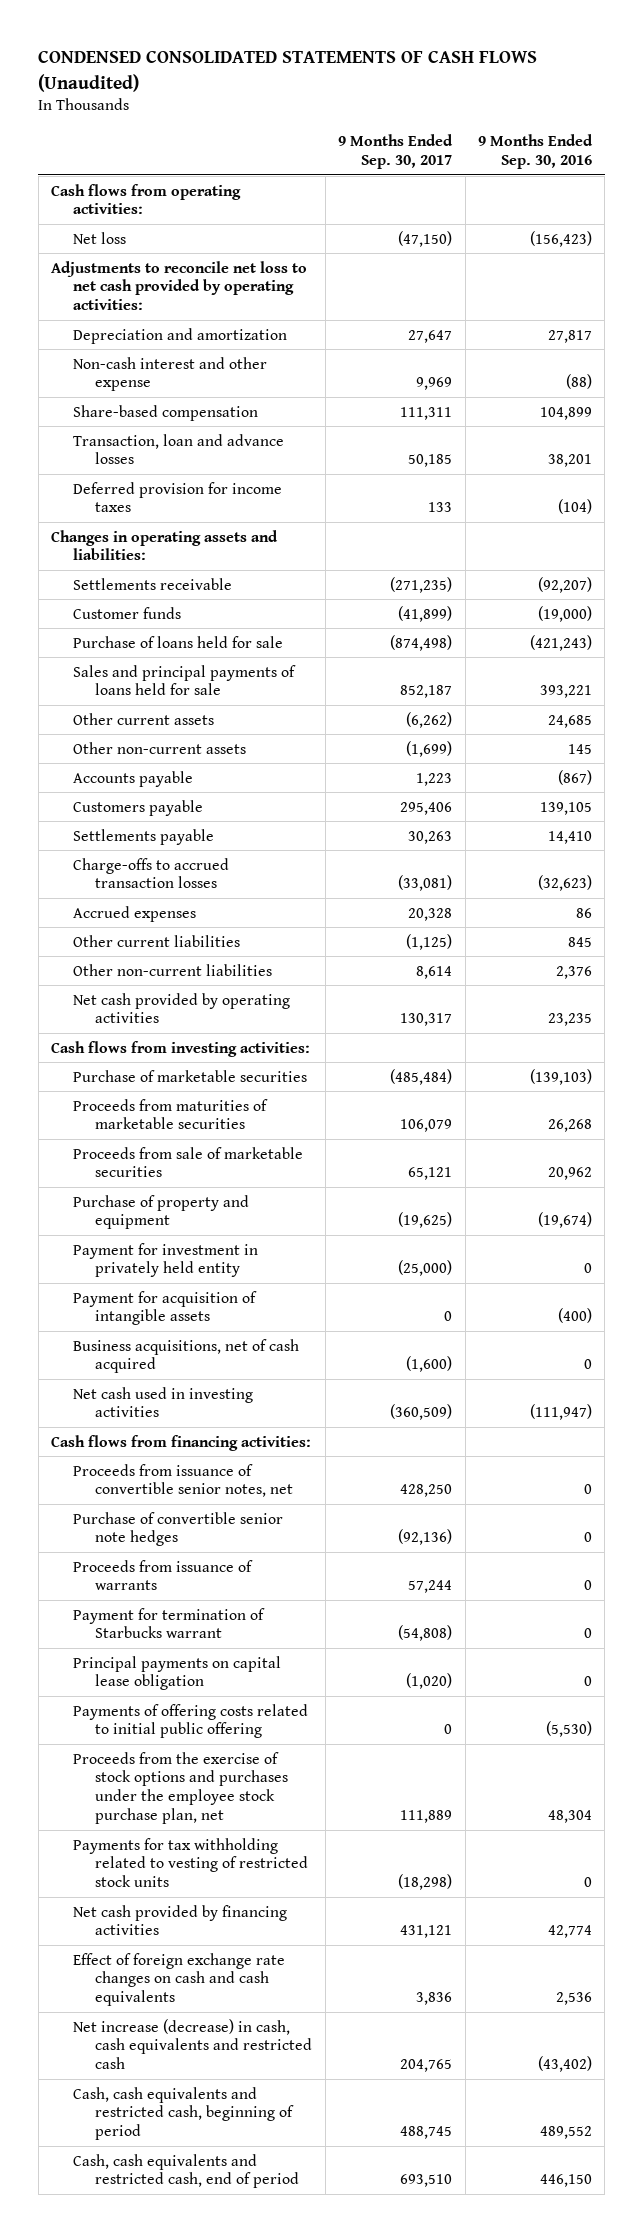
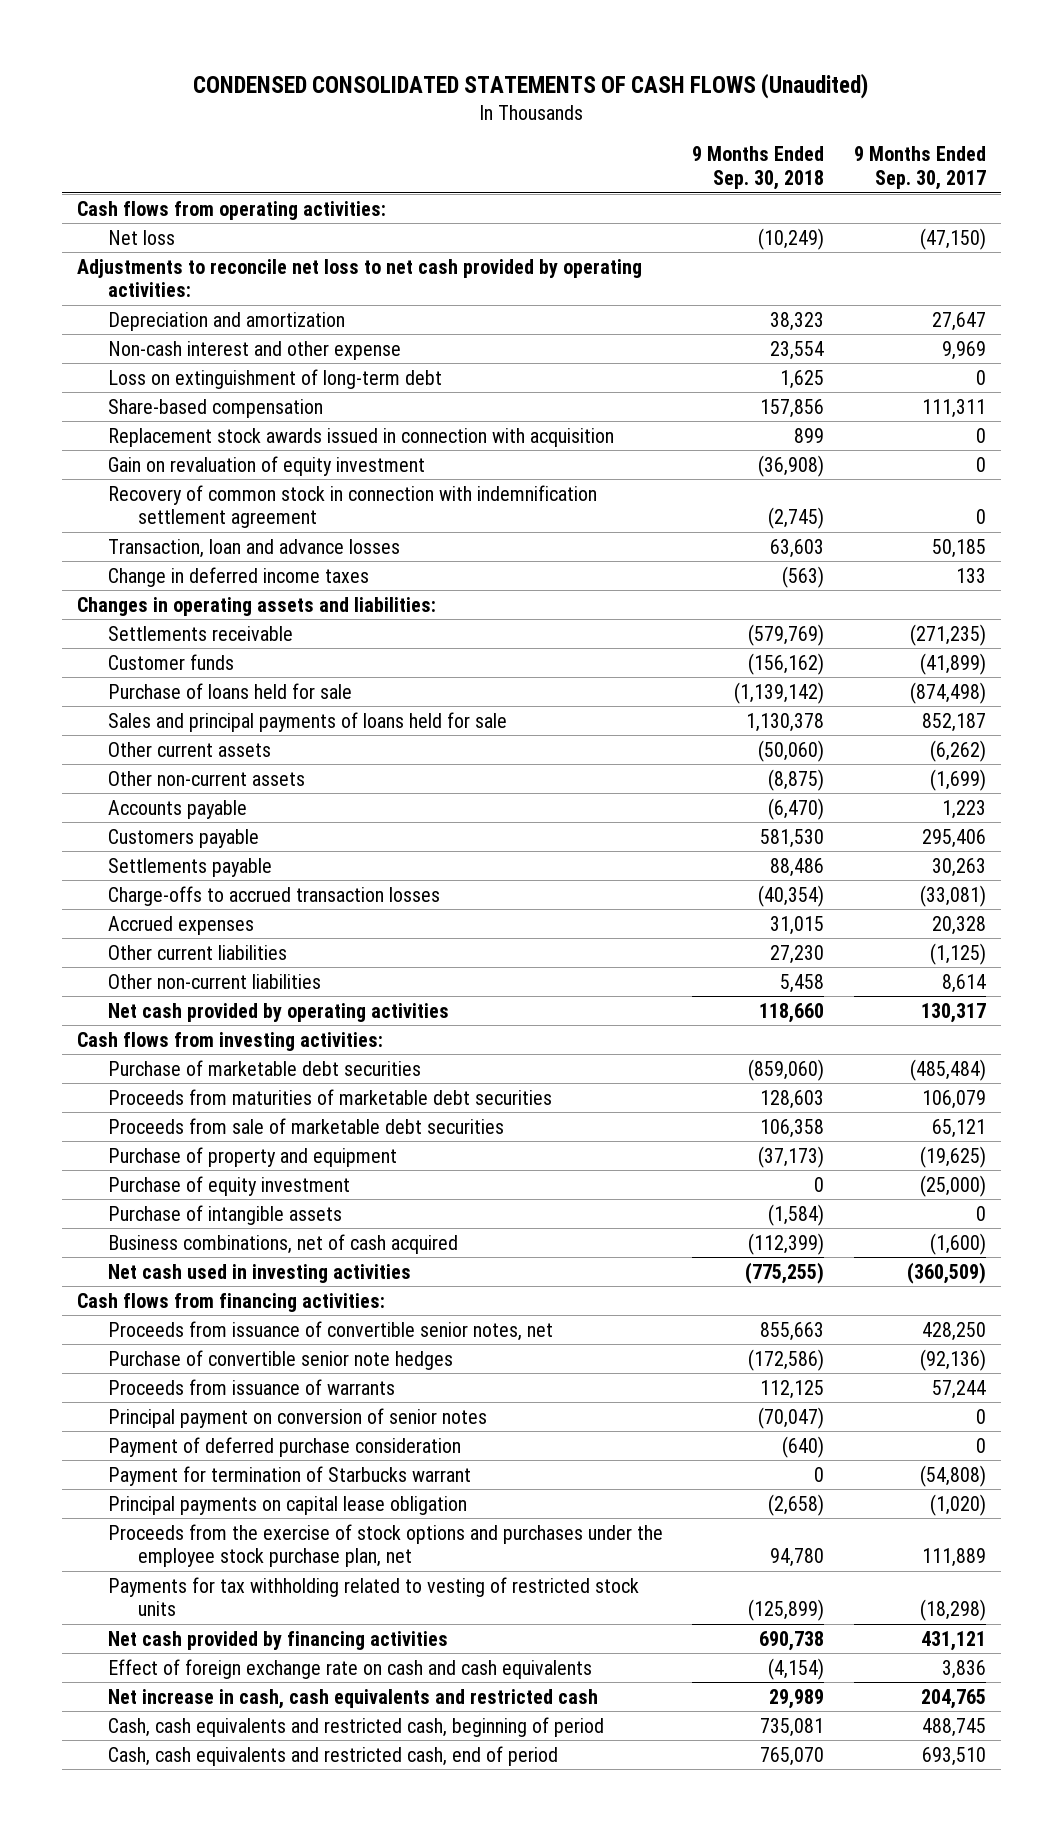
- | 9 Months Ended Sep. 30, 2017 | 9 Months Ended Sep. 30, 2016
+ | 9 Months Ended Sep. 30, 2018 | 9 Months Ended Sep. 30, 2017
+ Loss on extinguishment of long-term debt | 1,625 | 0
+ Replacement stock awards issued in connection with acquisition | 899 | 0
+ Gain on revaluation of equity investment | (36,908) | 0
+ Recovery of common stock in connection with indemnification settlement agreement | (2,745) | 0
- Deferred provision for income taxes | 133 | (104)
+ Change in deferred income taxes | (563) | 133
- Purchase of marketable securities | (485,484) | (139,103)
- Proceeds from maturities of marketable securities | 106,079 | 26,268
- Proceeds from sale of marketable securities | 65,121 | 20,962
+ Purchase of marketable debt securities | (859,060) | (485,484)
+ Proceeds from maturities of marketable debt securities | 128,603 | 106,079
+ Proceeds from sale of marketable debt securities | 106,358 | 65,121
- Payment for investment in privately held entity | (25,000) | 0
- Payment for acquisition of intangible assets | 0 | (400)
- Business acquisitions, net of cash acquired | (1,600) | 0
+ Purchase of equity investment | 0 | (25,000)
+ Purchase of intangible assets | (1,584) | 0
+ Business combinations, net of cash acquired | (112,399) | (1,600)
+ Principal payment on conversion of senior notes | (70,047) | 0
+ Payment of deferred purchase consideration | (640) | 0
- Payments of offering costs related to initial public offering | 0 | (5,530)
- Effect of foreign exchange rate changes on cash and cash equivalents | 3,836 | 2,536
- Net increase (decrease) in cash, cash equivalents and restricted cash | 204,765 | (43,402)
+ Effect of foreign exchange rate on cash and cash equivalents | (4,154) | 3,836
+ Net increase in cash, cash equivalents and restricted cash | 29,989 | 204,765

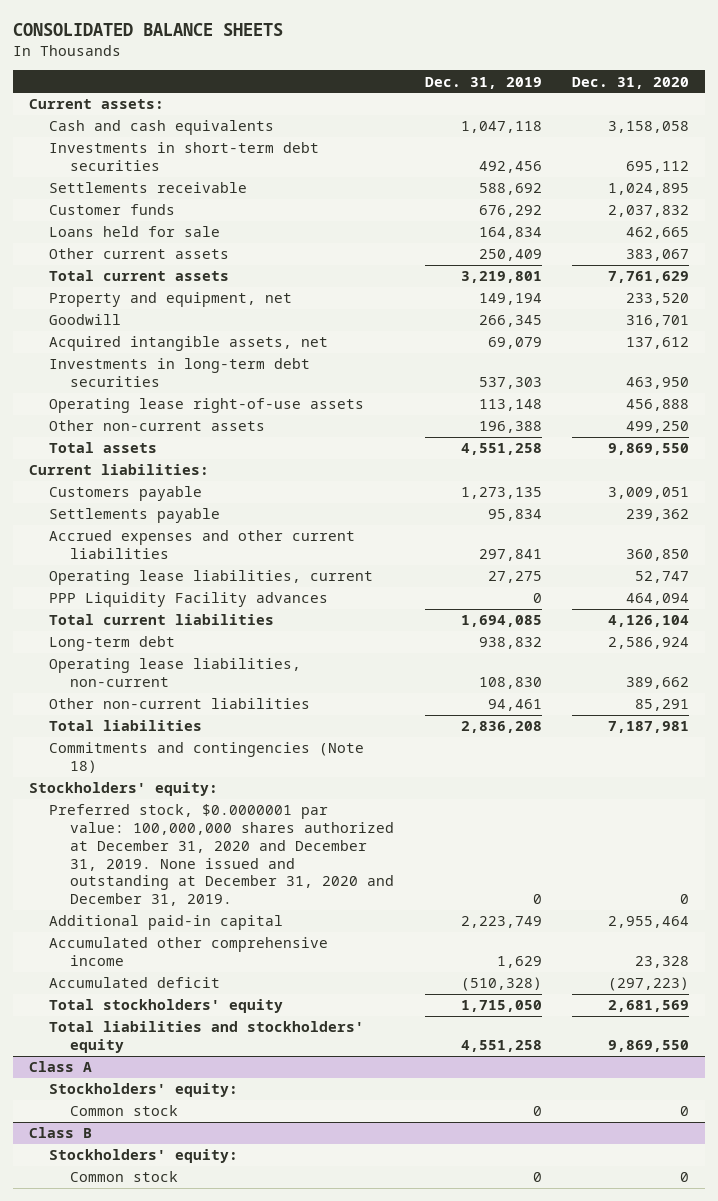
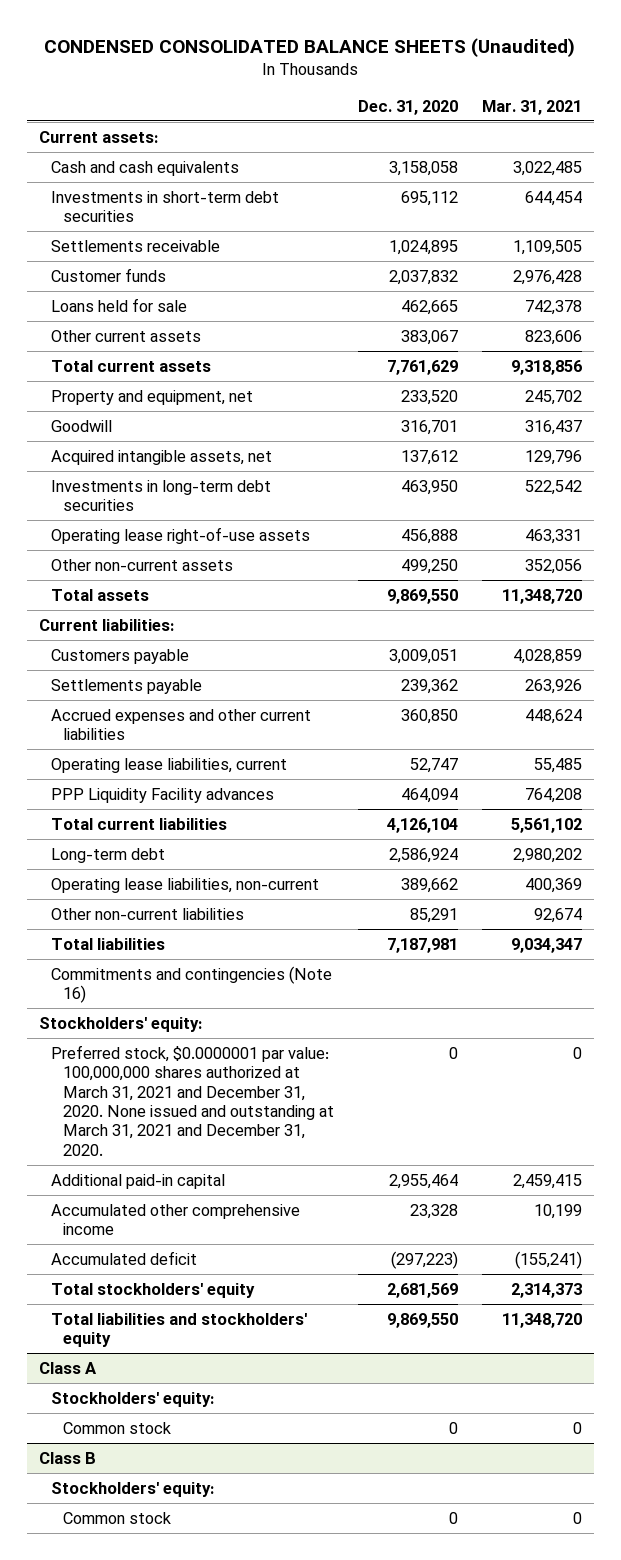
- CONSOLIDATED BALANCE SHEETS
+ CONDENSED CONSOLIDATED BALANCE SHEETS (Unaudited)
- | Dec. 31, 2019 | Dec. 31, 2020
+ | Dec. 31, 2020 | Mar. 31, 2021
- Commitments and contingencies (Note 18)
+ Commitments and contingencies (Note 16)
- Preferred stock, $0.0000001 par value: 100,000,000 shares authorized at December 31, 2020 and December 31, 2019. None issued and outstanding at December 31, 2020 and December 31, 2019. | 0 | 0
+ Preferred stock, $0.0000001 par value: 100,000,000 shares authorized at March 31, 2021 and December 31, 2020. None issued and outstanding at March 31, 2021 and December 31, 2020. | 0 | 0

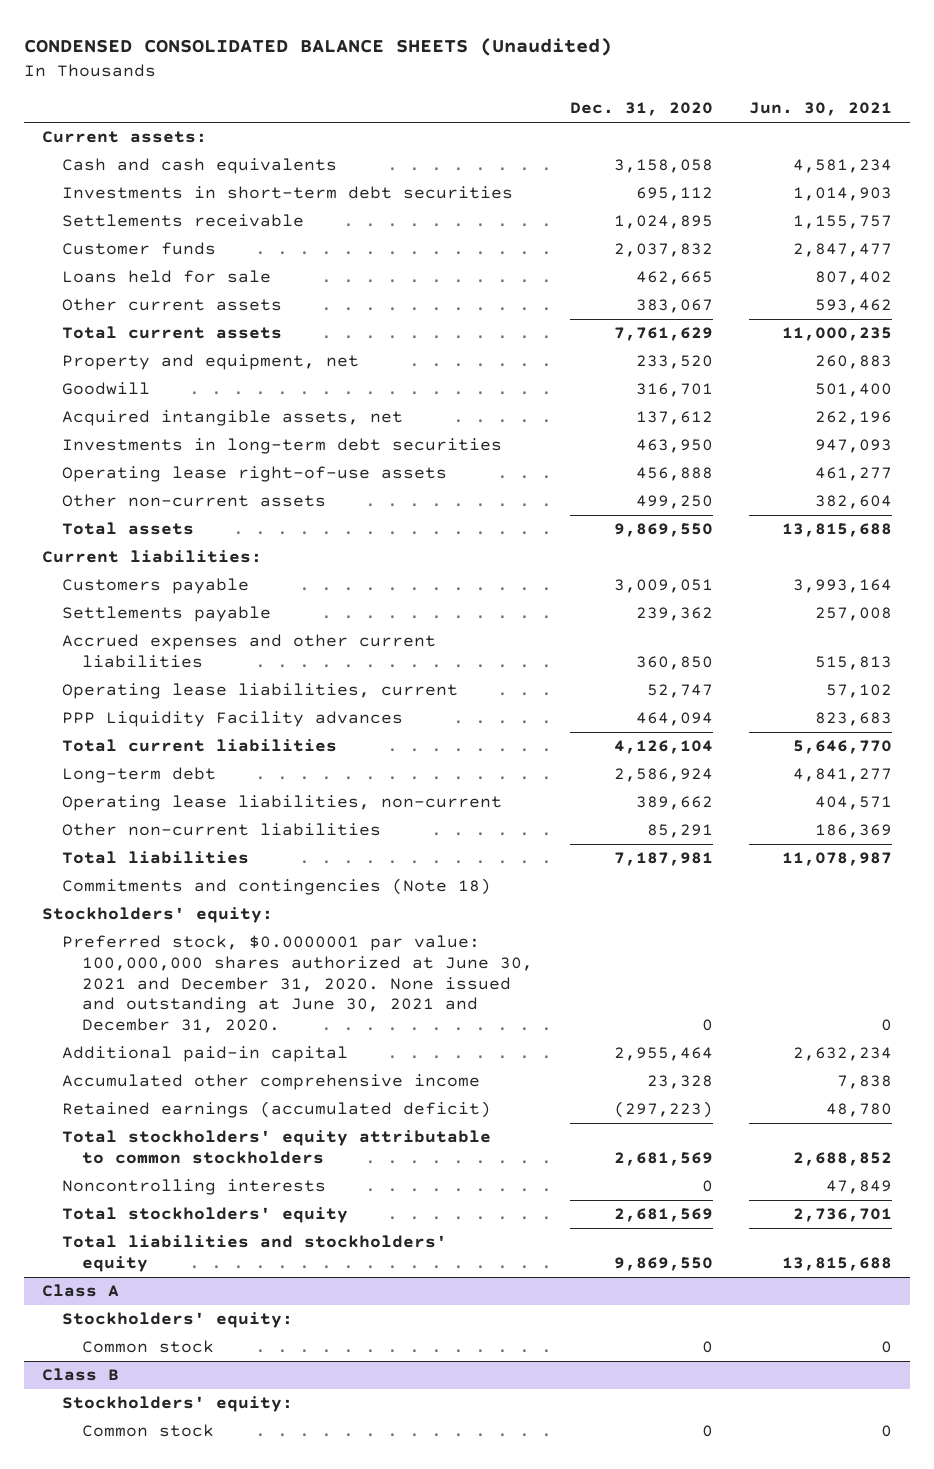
- | Dec. 31, 2020 | Mar. 31, 2021
+ | Dec. 31, 2020 | Jun. 30, 2021
- Commitments and contingencies (Note 16)
+ Commitments and contingencies (Note 18)
- Preferred stock, $0.0000001 par value: 100,000,000 shares authorized at March 31, 2021 and December 31, 2020. None issued and outstanding at March 31, 2021 and December 31, 2020. | 0 | 0
+ Preferred stock, $0.0000001 par value: 100,000,000 shares authorized at June 30, 2021 and December 31, 2020. None issued and outstanding at June 30, 2021 and December 31, 2020. | 0 | 0
- Accumulated deficit | (297,223) | (155,241)
+ Retained earnings (accumulated deficit) | (297,223) | 48,780
+ Total stockholders' equity attributable to common stockholders | 2,681,569 | 2,688,852
+ Noncontrolling interests | 0 | 47,849

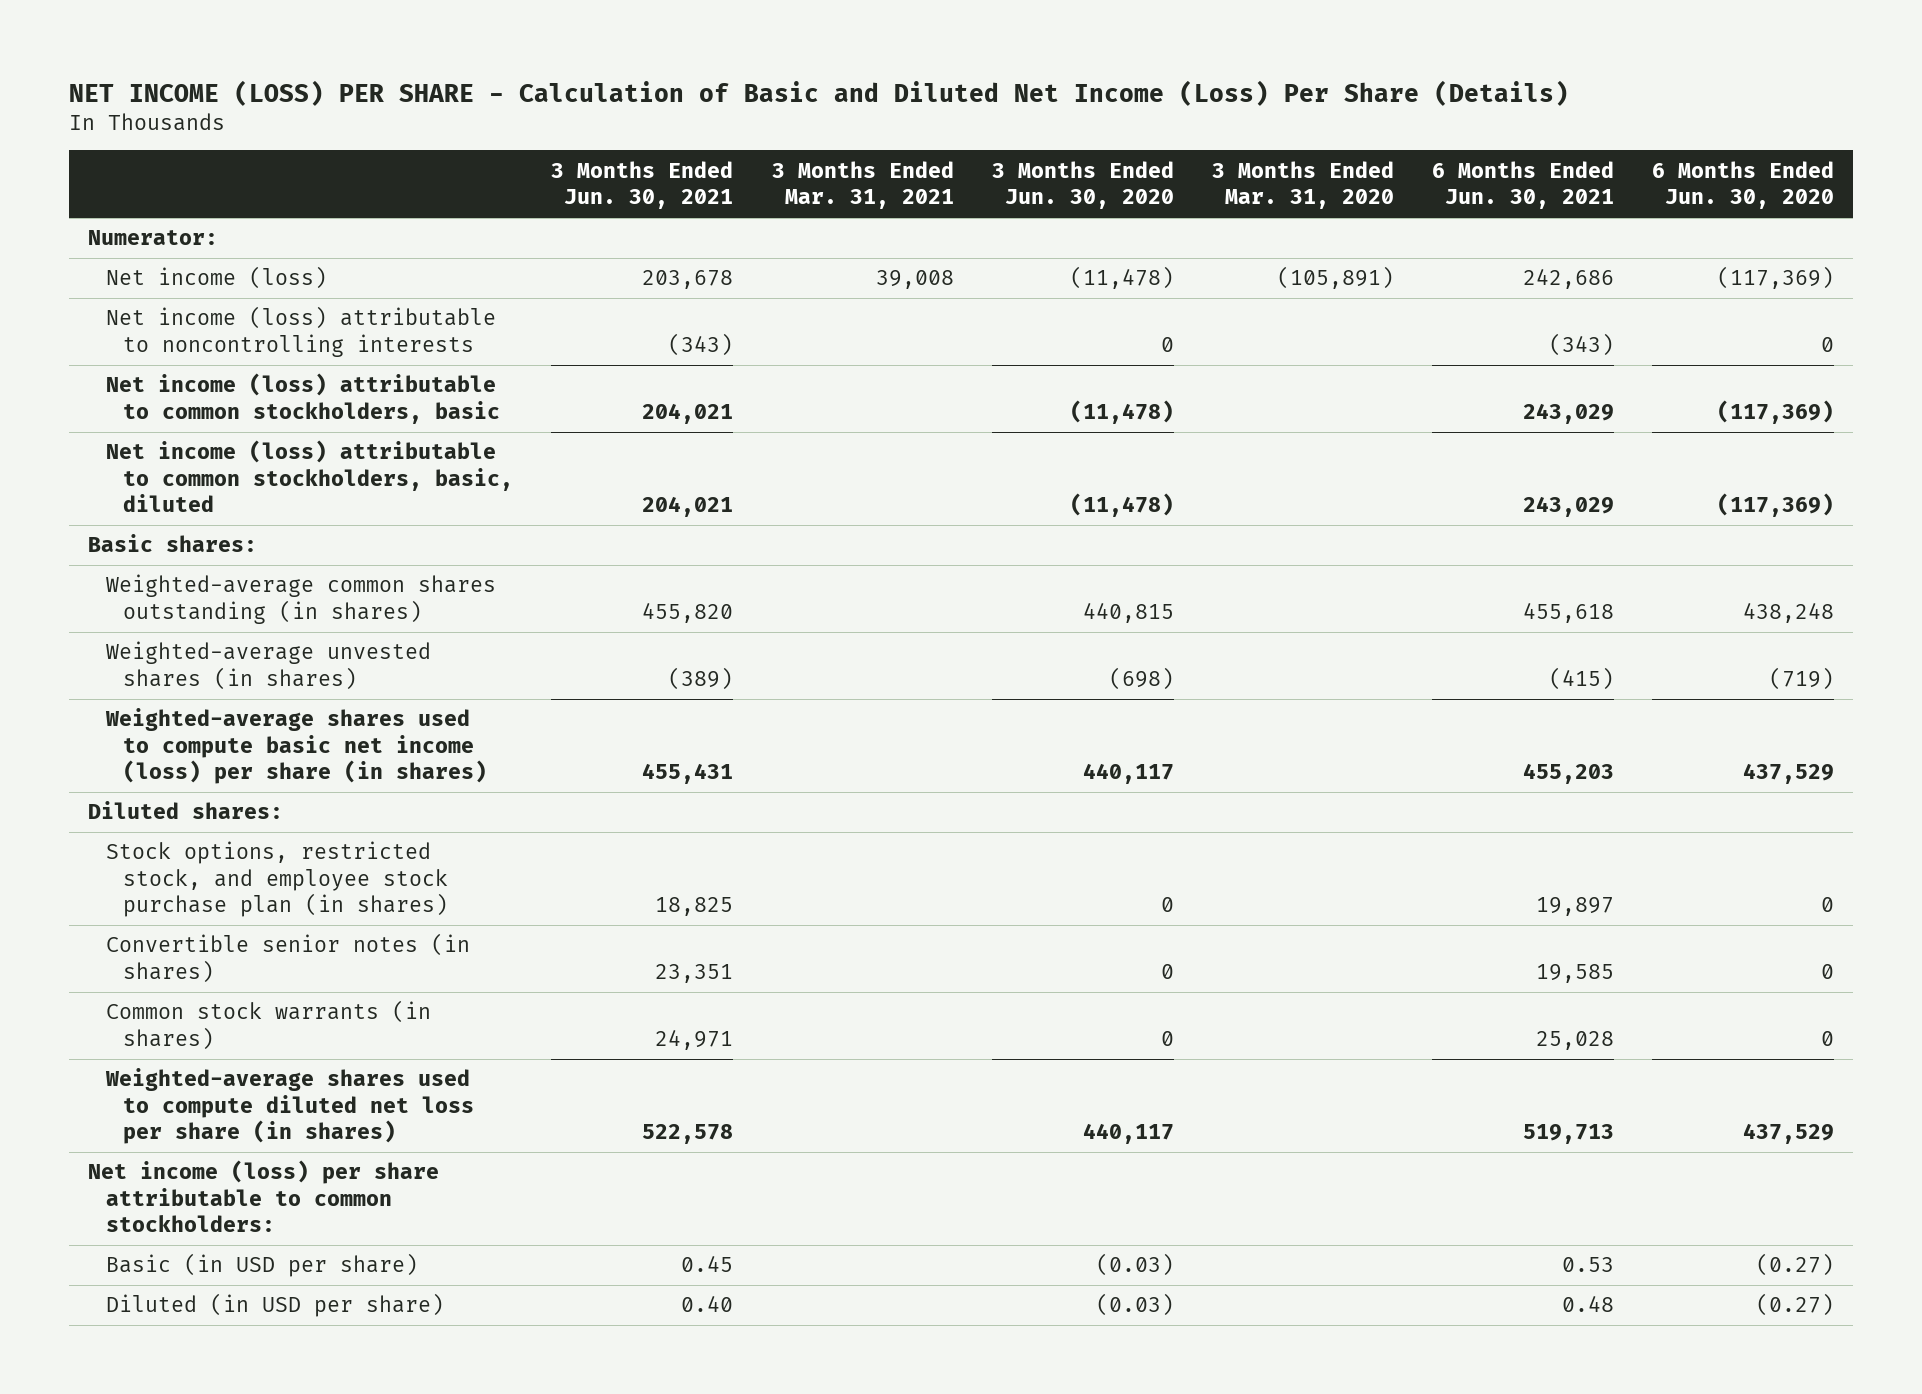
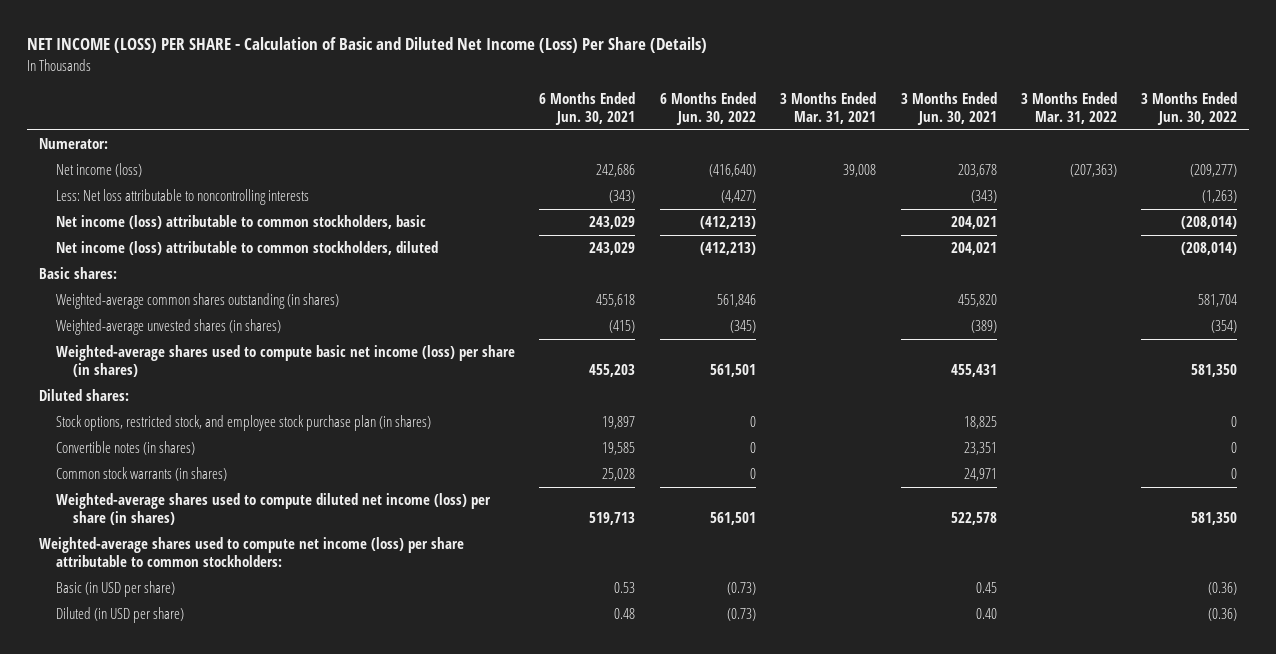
- | 3 Months Ended Jun. 30, 2021 | 3 Months Ended Mar. 31, 2021 | 3 Months Ended Jun. 30, 2020 | 3 Months Ended Mar. 31, 2020 | 6 Months Ended Jun. 30, 2021 | 6 Months Ended Jun. 30, 2020
+ | 6 Months Ended Jun. 30, 2021 | 6 Months Ended Jun. 30, 2022 | 3 Months Ended Mar. 31, 2021 | 3 Months Ended Jun. 30, 2021 | 3 Months Ended Mar. 31, 2022 | 3 Months Ended Jun. 30, 2022
- Net income (loss) attributable to noncontrolling interests | (343) | | 0 | | (343) | 0
+ Less: Net loss attributable to noncontrolling interests | (343) | (4,427) | | (343) | | (1,263)
- Net income (loss) attributable to common stockholders, basic, diluted | 204,021 | | (11,478) | | 243,029 | (117,369)
+ Net income (loss) attributable to common stockholders, diluted | 243,029 | (412,213) | | 204,021 | | (208,014)
- Convertible senior notes (in shares) | 23,351 | | 0 | | 19,585 | 0
+ Convertible notes (in shares) | 19,585 | 0 | | 23,351 | | 0
- Weighted-average shares used to compute diluted net loss per share (in shares) | 522,578 | | 440,117 | | 519,713 | 437,529
- Net income (loss) per share attributable to common stockholders:
+ Weighted-average shares used to compute diluted net income (loss) per share (in shares) | 519,713 | 561,501 | | 522,578 | | 581,350
+ Weighted-average shares used to compute net income (loss) per share attributable to common stockholders:

